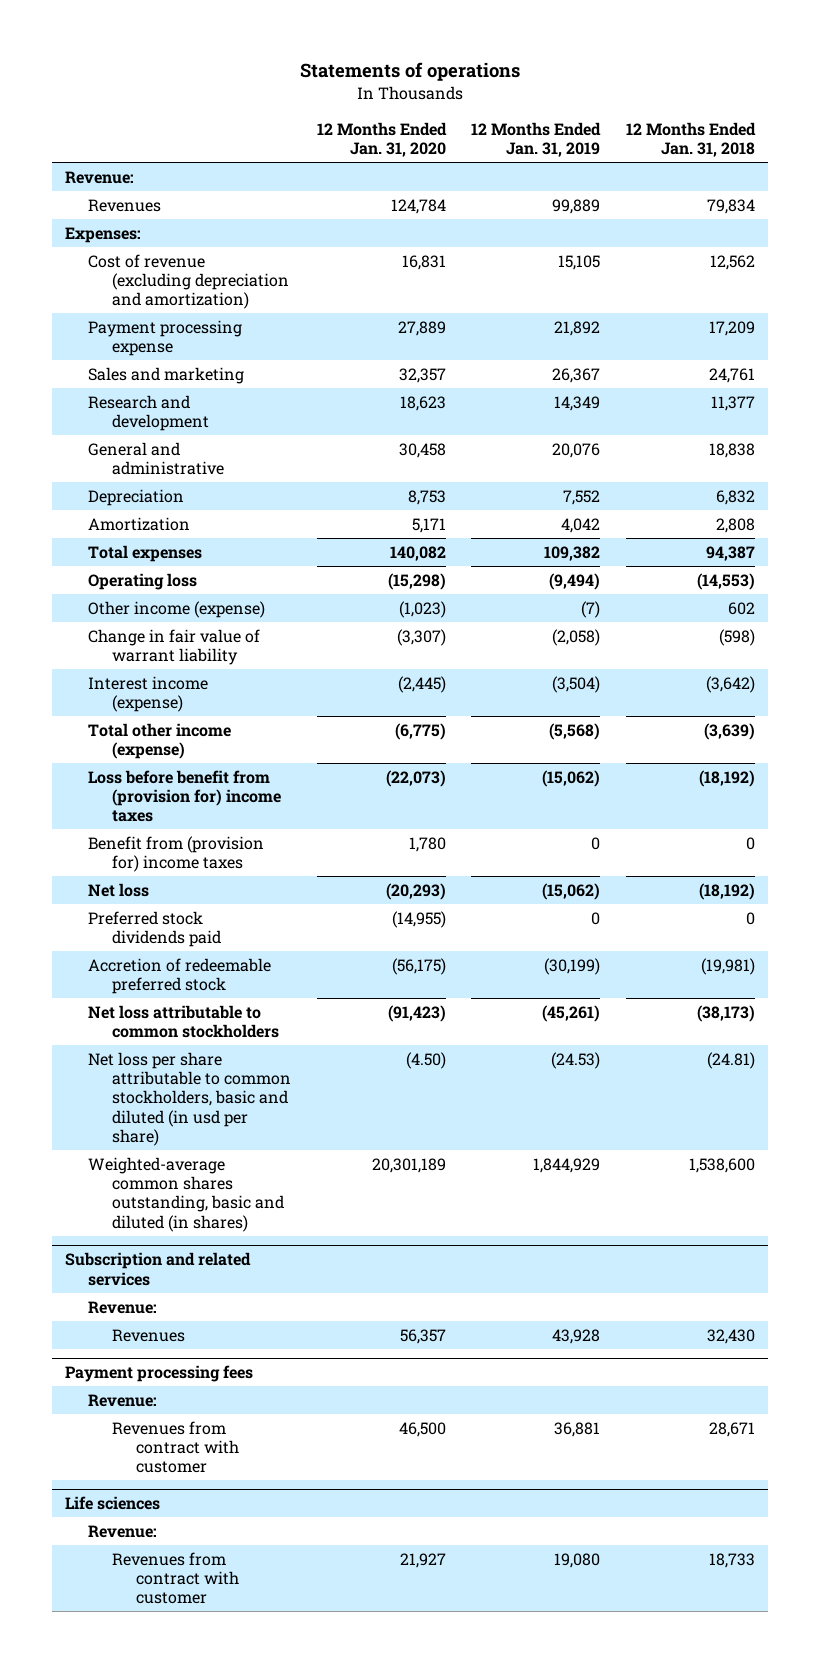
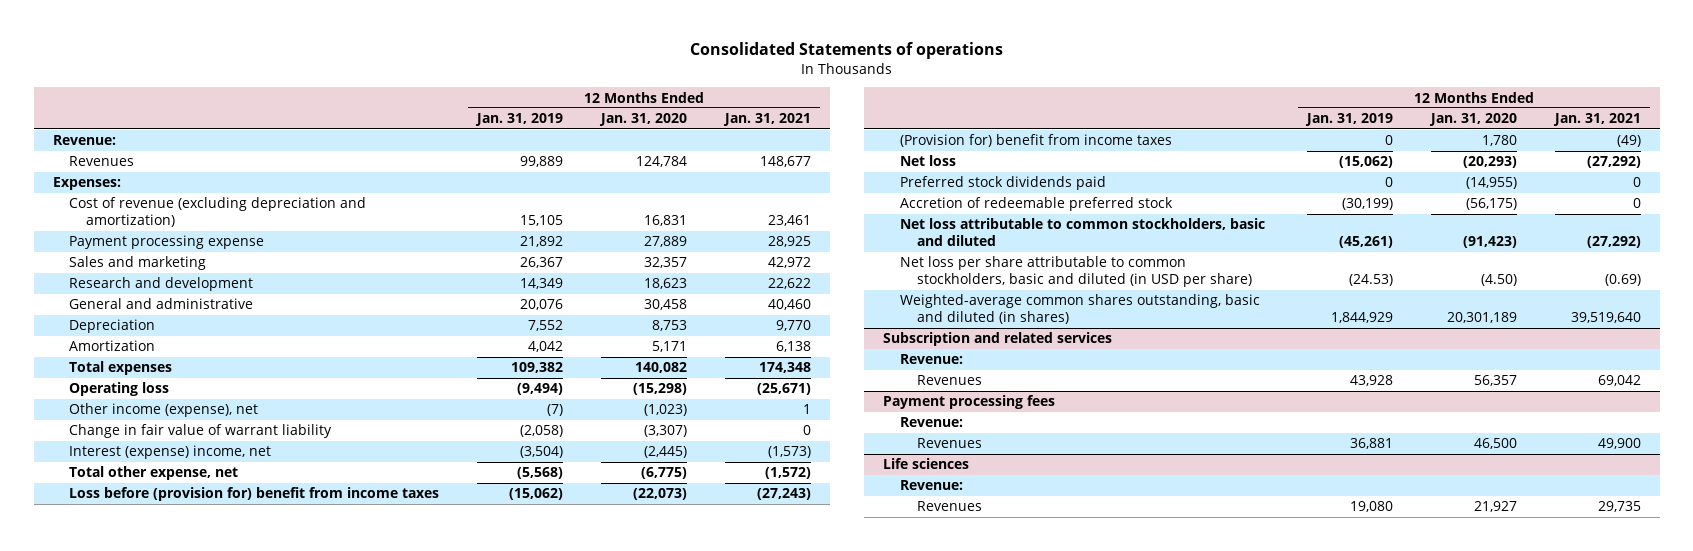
- Statements of operations
+ Consolidated Statements of operations
- | 12 Months Ended Jan. 31, 2020 | 12 Months Ended Jan. 31, 2019 | 12 Months Ended Jan. 31, 2018
+ | 12 Months Ended Jan. 31, 2019 | 12 Months Ended Jan. 31, 2020 | 12 Months Ended Jan. 31, 2021
- Other income (expense) | (1,023) | (7) | 602
+ Other income (expense), net | (7) | (1,023) | 1
- Interest income (expense) | (2,445) | (3,504) | (3,642)
- Total other income (expense) | (6,775) | (5,568) | (3,639)
- Loss before benefit from (provision for) income taxes | (22,073) | (15,062) | (18,192)
- Benefit from (provision for) income taxes | 1,780 | 0 | 0
+ Interest (expense) income, net | (3,504) | (2,445) | (1,573)
+ Total other expense, net | (5,568) | (6,775) | (1,572)
+ Loss before (provision for) benefit from income taxes | (15,062) | (22,073) | (27,243)
+ (Provision for) benefit from income taxes | 0 | 1,780 | (49)
- Net loss attributable to common stockholders | (91,423) | (45,261) | (38,173)
- Net loss per share attributable to common stockholders, basic and diluted (in usd per share) | (4.50) | (24.53) | (24.81)
+ Net loss attributable to common stockholders, basic and diluted | (45,261) | (91,423) | (27,292)
+ Net loss per share attributable to common stockholders, basic and diluted (in USD per share) | (24.53) | (4.50) | (0.69)
@ Payment processing fees
- Revenues from contract with customer | 46,500 | 36,881 | 28,671
+ Revenues | 36,881 | 46,500 | 49,900
@ Life sciences
- Revenues from contract with customer | 21,927 | 19,080 | 18,733
+ Revenues | 19,080 | 21,927 | 29,735

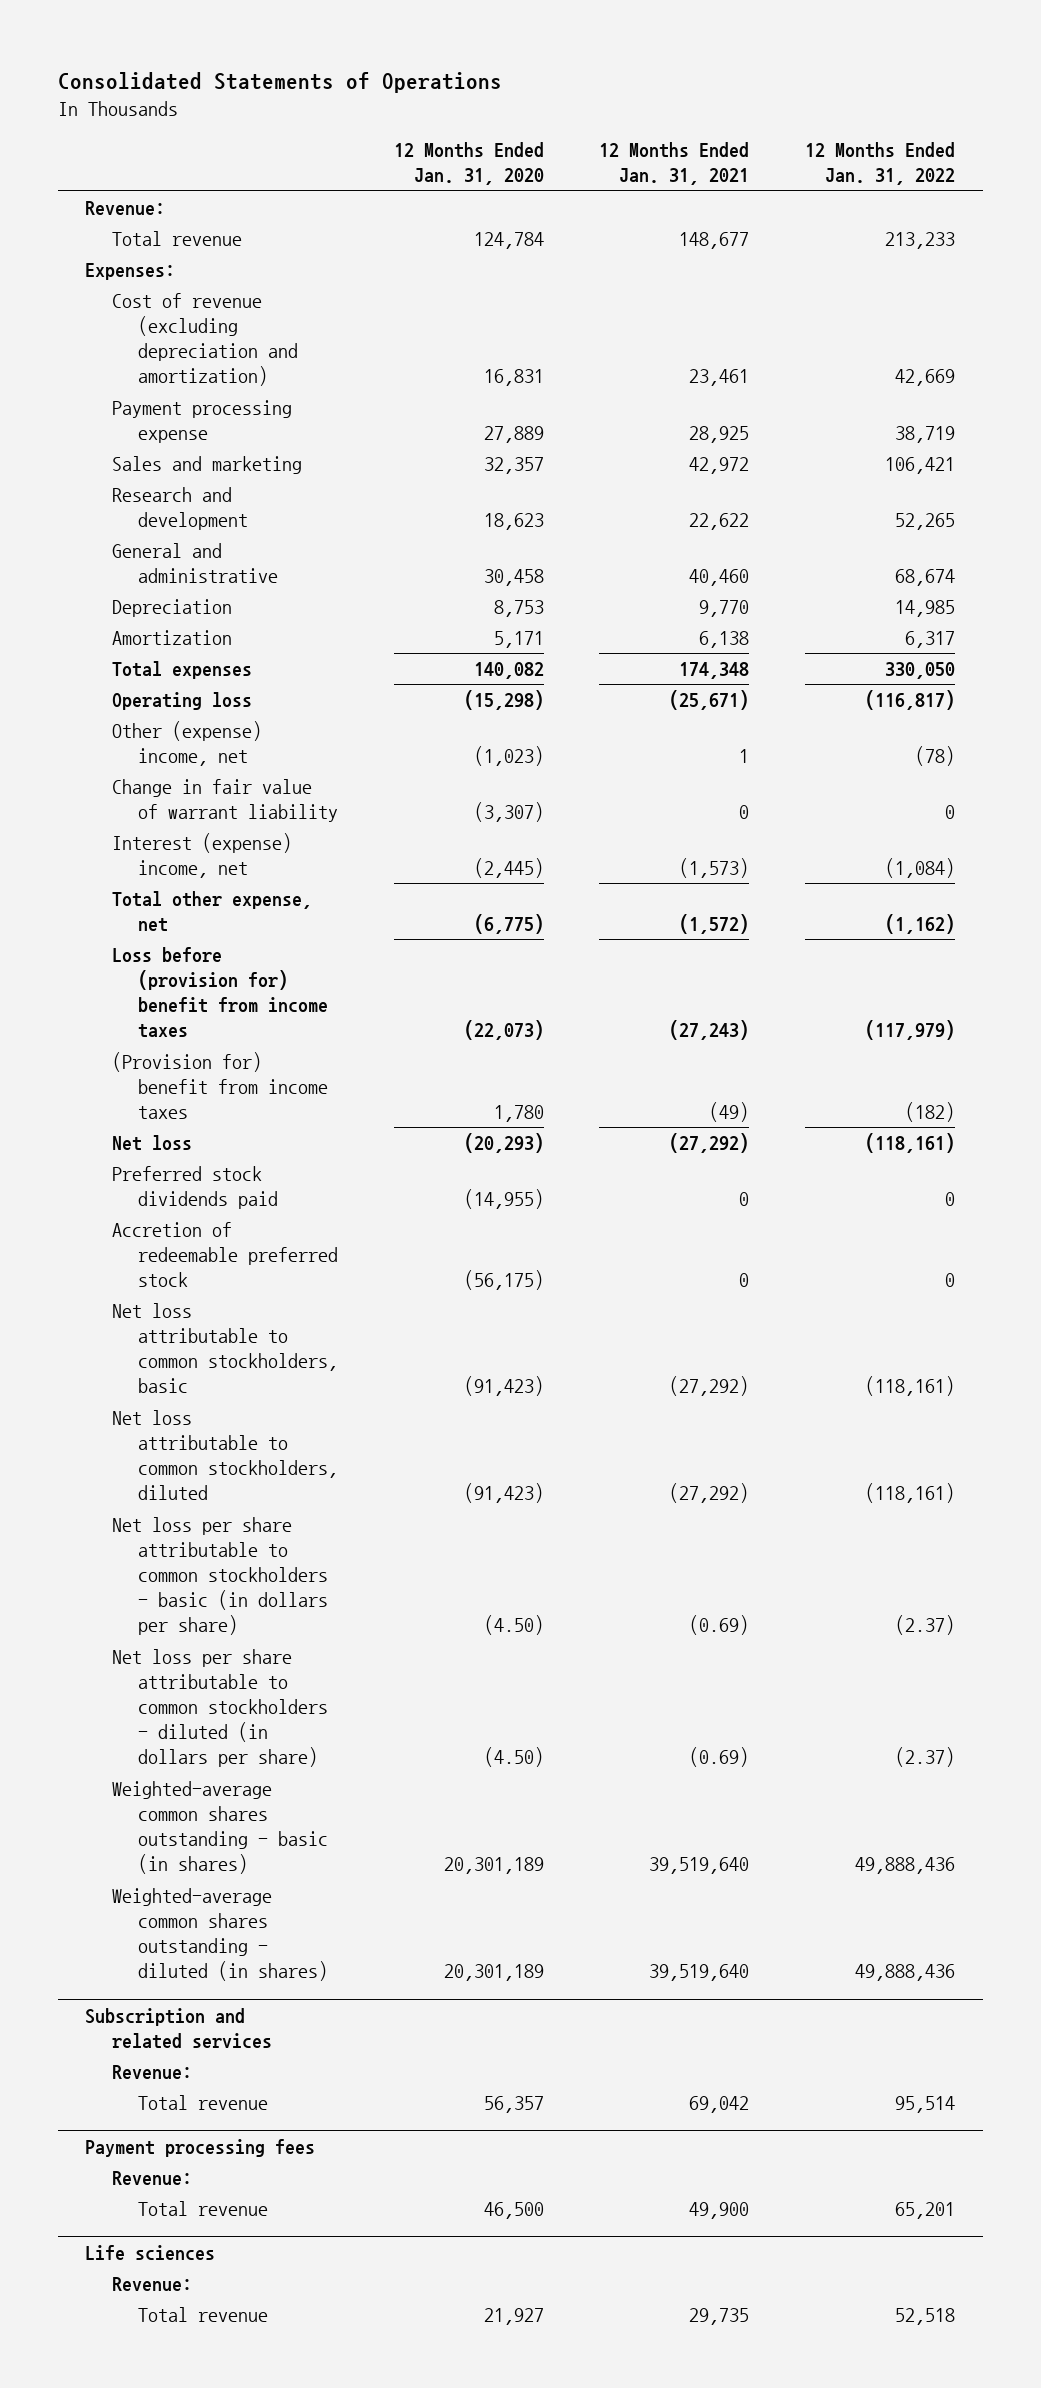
- Consolidated Statements of operations
+ Consolidated Statements of Operations
- | 12 Months Ended Jan. 31, 2019 | 12 Months Ended Jan. 31, 2020 | 12 Months Ended Jan. 31, 2021
+ | 12 Months Ended Jan. 31, 2020 | 12 Months Ended Jan. 31, 2021 | 12 Months Ended Jan. 31, 2022
- Revenues | 99,889 | 124,784 | 148,677
+ Total revenue | 124,784 | 148,677 | 213,233
- Other income (expense), net | (7) | (1,023) | 1
+ Other (expense) income, net | (1,023) | 1 | (78)
- Net loss attributable to common stockholders, basic and diluted | (45,261) | (91,423) | (27,292)
- Net loss per share attributable to common stockholders, basic and diluted (in USD per share) | (24.53) | (4.50) | (0.69)
- Weighted-average common shares outstanding, basic and diluted (in shares) | 1,844,929 | 20,301,189 | 39,519,640
+ Net loss attributable to common stockholders, basic | (91,423) | (27,292) | (118,161)
+ Net loss attributable to common stockholders, diluted | (91,423) | (27,292) | (118,161)
+ Net loss per share attributable to common stockholders - basic (in dollars per share) | (4.50) | (0.69) | (2.37)
+ Net loss per share attributable to common stockholders - diluted (in dollars per share) | (4.50) | (0.69) | (2.37)
+ Weighted-average common shares outstanding - basic (in shares) | 20,301,189 | 39,519,640 | 49,888,436
+ Weighted-average common shares outstanding - diluted (in shares) | 20,301,189 | 39,519,640 | 49,888,436
@ Subscription and related services
- Revenues | 43,928 | 56,357 | 69,042
+ Total revenue | 56,357 | 69,042 | 95,514
@ Payment processing fees
- Revenues | 36,881 | 46,500 | 49,900
+ Total revenue | 46,500 | 49,900 | 65,201
@ Life sciences
- Revenues | 19,080 | 21,927 | 29,735
+ Total revenue | 21,927 | 29,735 | 52,518

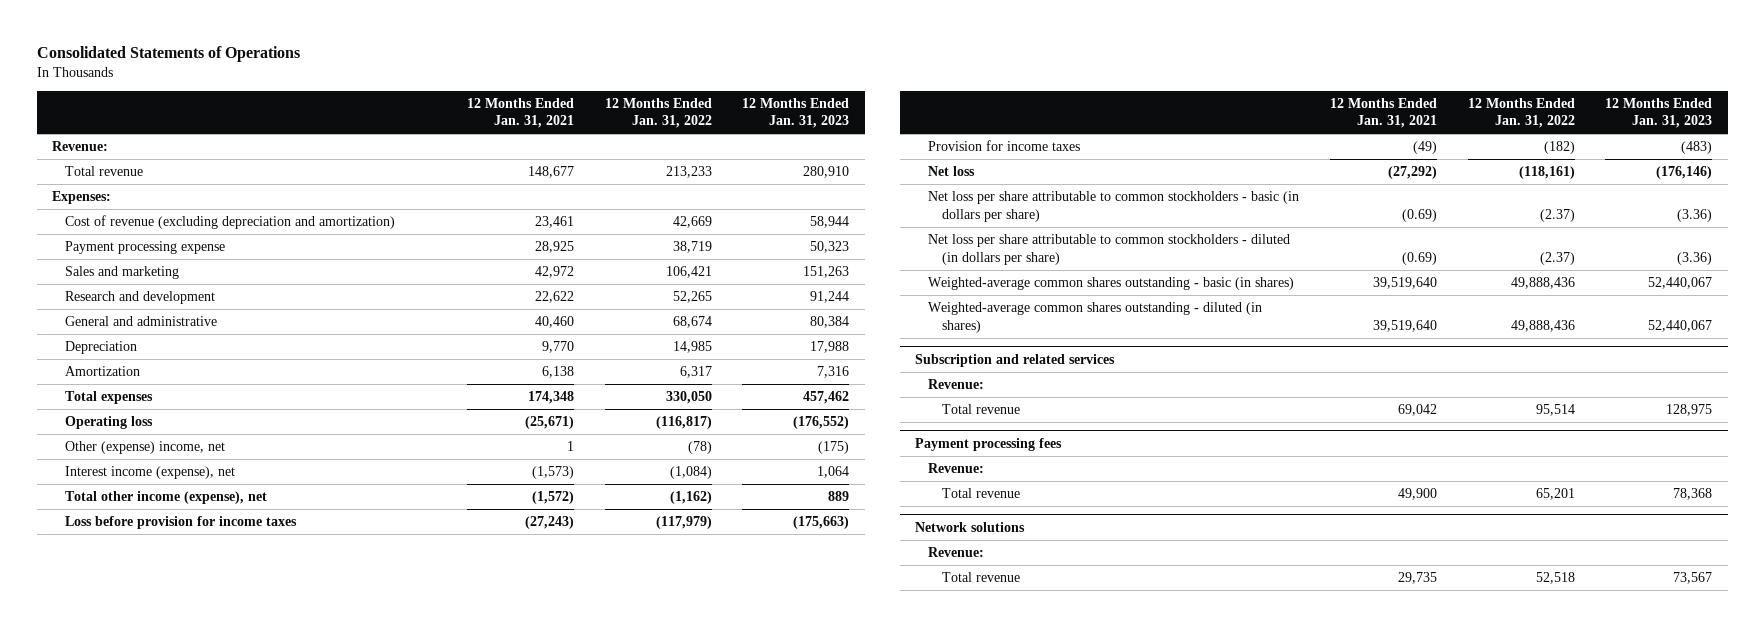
- | 12 Months Ended Jan. 31, 2020 | 12 Months Ended Jan. 31, 2021 | 12 Months Ended Jan. 31, 2022
+ | 12 Months Ended Jan. 31, 2021 | 12 Months Ended Jan. 31, 2022 | 12 Months Ended Jan. 31, 2023
- Change in fair value of warrant liability | (3,307) | 0 | 0
- Interest (expense) income, net | (2,445) | (1,573) | (1,084)
- Total other expense, net | (6,775) | (1,572) | (1,162)
- Loss before (provision for) benefit from income taxes | (22,073) | (27,243) | (117,979)
- (Provision for) benefit from income taxes | 1,780 | (49) | (182)
+ Interest income (expense), net | (1,573) | (1,084) | 1,064
+ Total other income (expense), net | (1,572) | (1,162) | 889
+ Loss before provision for income taxes | (27,243) | (117,979) | (175,663)
+ Provision for income taxes | (49) | (182) | (483)
- Preferred stock dividends paid | (14,955) | 0 | 0
- Accretion of redeemable preferred stock | (56,175) | 0 | 0
- Net loss attributable to common stockholders, basic | (91,423) | (27,292) | (118,161)
- Net loss attributable to common stockholders, diluted | (91,423) | (27,292) | (118,161)
- Life sciences
+ Network solutions

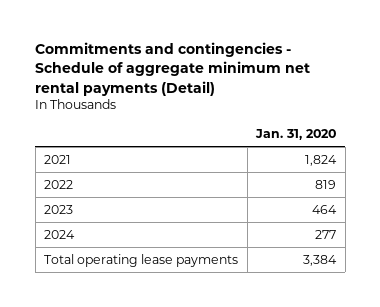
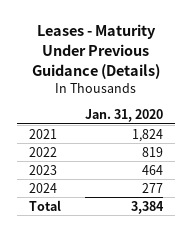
- Commitments and contingencies - Schedule of aggregate minimum net rental payments (Detail)
+ Leases - Maturity Under Previous Guidance (Details)
- Total operating lease payments | 3,384
+ Total | 3,384

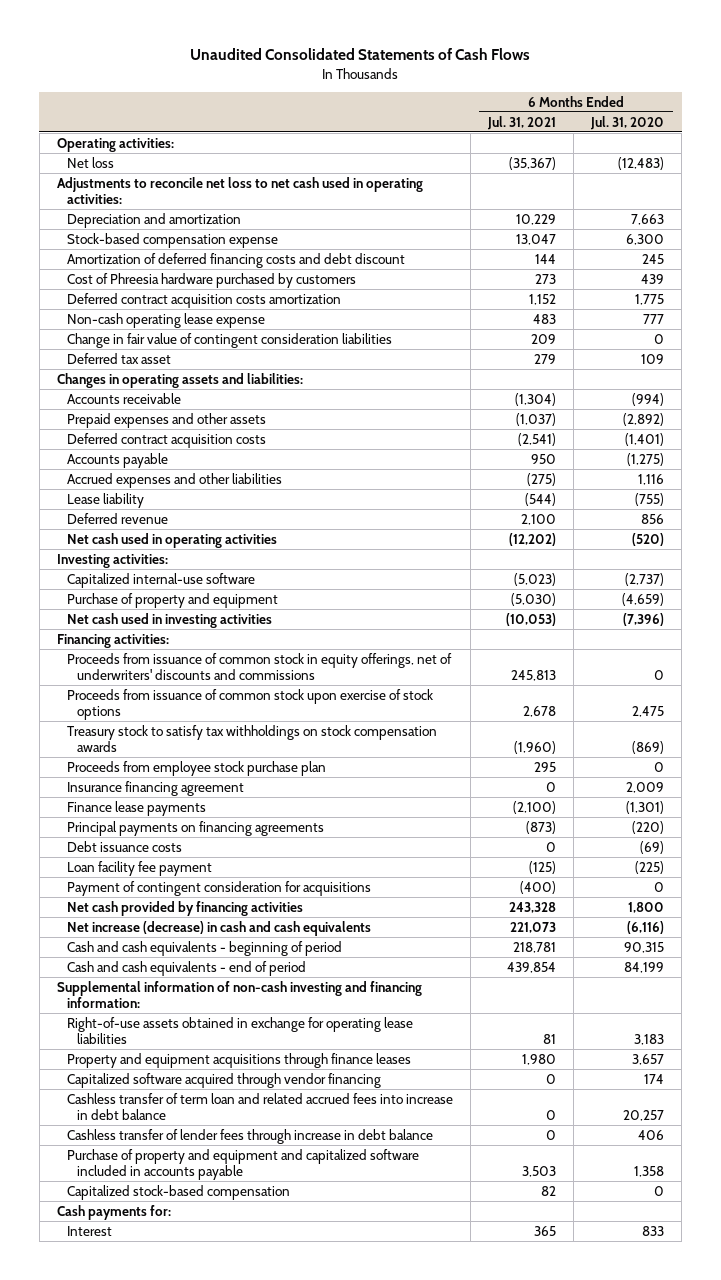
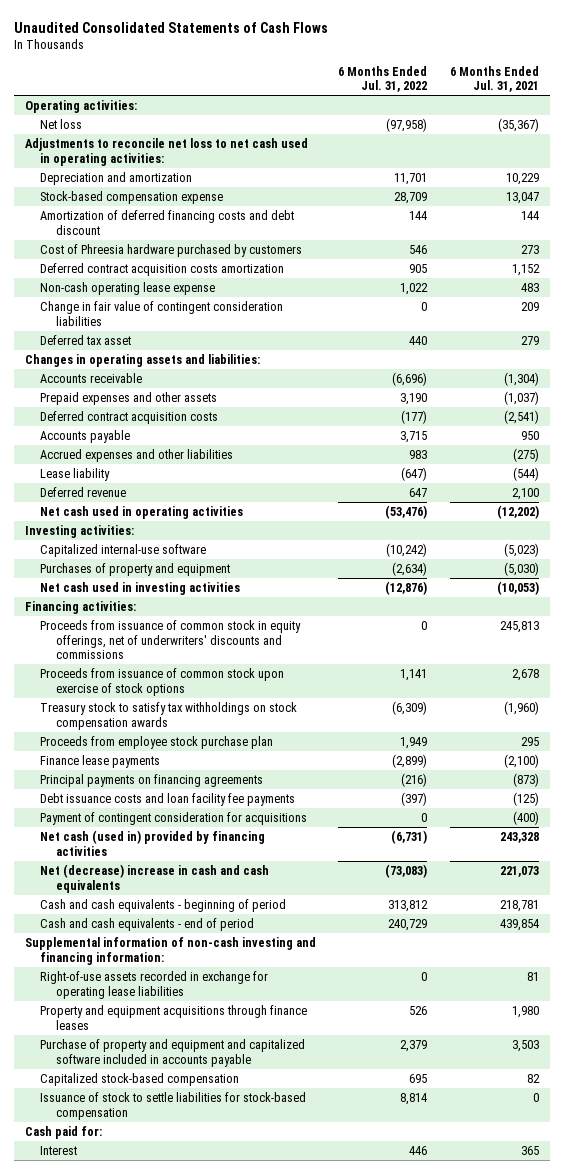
- | 6 Months Ended Jul. 31, 2021 | 6 Months Ended Jul. 31, 2020
+ | 6 Months Ended Jul. 31, 2022 | 6 Months Ended Jul. 31, 2021
- Purchase of property and equipment | (5,030) | (4,659)
+ Purchases of property and equipment | (2,634) | (5,030)
- Insurance financing agreement | 0 | 2,009
- Debt issuance costs | 0 | (69)
- Loan facility fee payment | (125) | (225)
+ Debt issuance costs and loan facility fee payments | (397) | (125)
- Net cash provided by financing activities | 243,328 | 1,800
- Net increase (decrease) in cash and cash equivalents | 221,073 | (6,116)
+ Net cash (used in) provided by financing activities | (6,731) | 243,328
+ Net (decrease) increase in cash and cash equivalents | (73,083) | 221,073
- Right-of-use assets obtained in exchange for operating lease liabilities | 81 | 3,183
+ Right-of-use assets recorded in exchange for operating lease liabilities | 0 | 81
- Capitalized software acquired through vendor financing | 0 | 174
- Cashless transfer of term loan and related accrued fees into increase in debt balance | 0 | 20,257
- Cashless transfer of lender fees through increase in debt balance | 0 | 406
- Cash payments for:
+ Issuance of stock to settle liabilities for stock-based compensation | 8,814 | 0
+ Cash paid for:

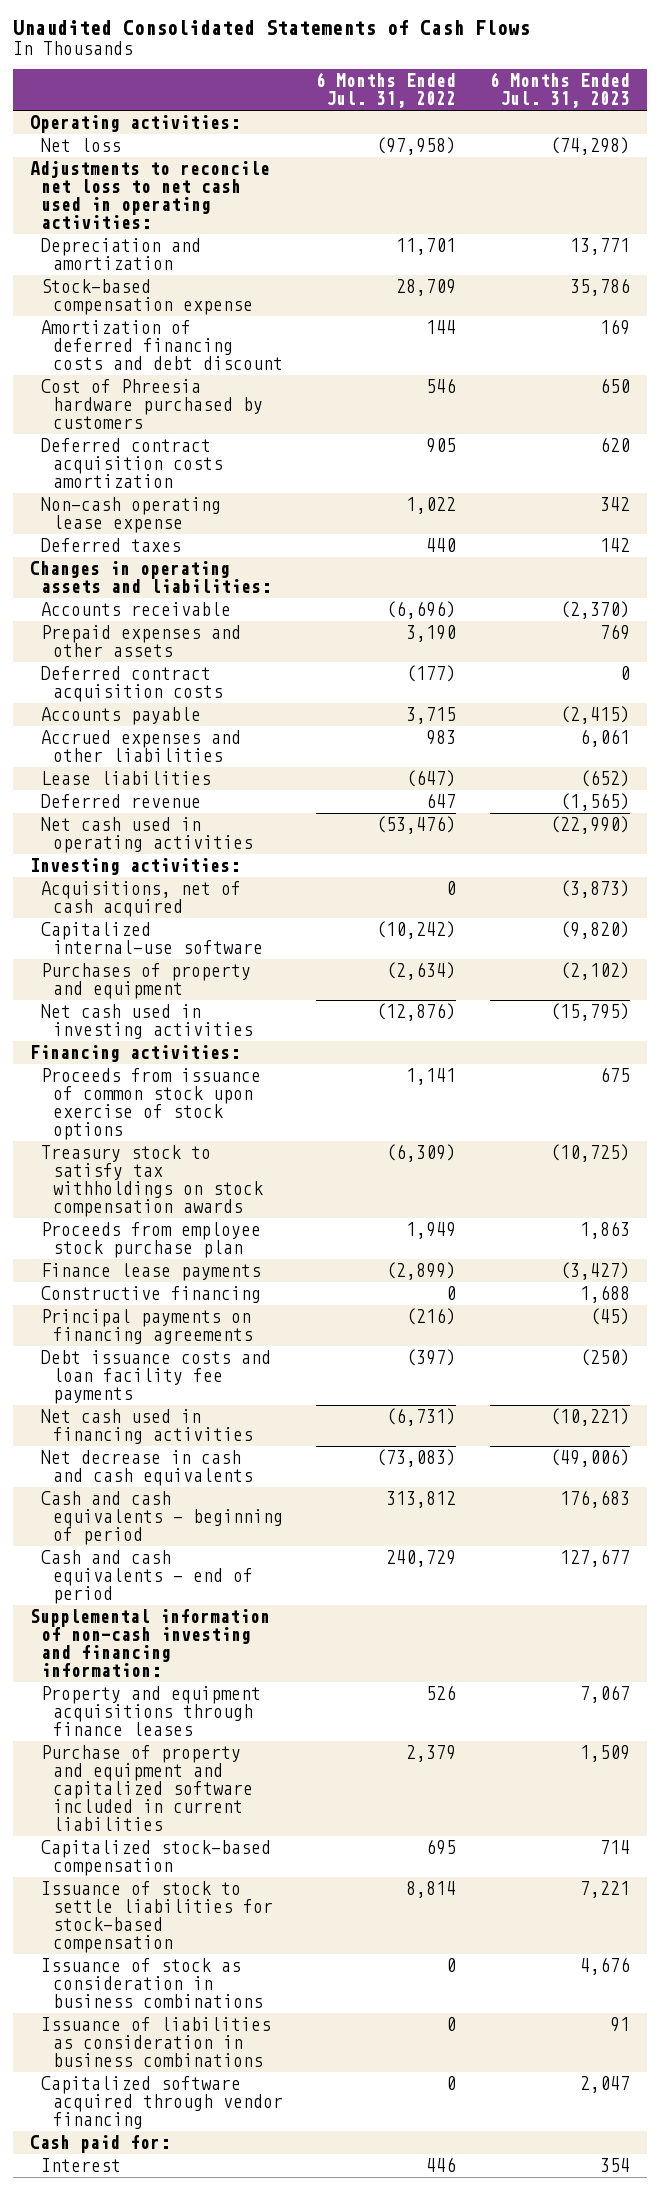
- | 6 Months Ended Jul. 31, 2022 | 6 Months Ended Jul. 31, 2021
+ | 6 Months Ended Jul. 31, 2022 | 6 Months Ended Jul. 31, 2023
- Change in fair value of contingent consideration liabilities | 0 | 209
- Deferred tax asset | 440 | 279
+ Deferred taxes | 440 | 142
- Lease liability | (647) | (544)
+ Lease liabilities | (647) | (652)
+ Acquisitions, net of cash acquired | 0 | (3,873)
- Proceeds from issuance of common stock in equity offerings, net of underwriters' discounts and commissions | 0 | 245,813
+ Constructive financing | 0 | 1,688
- Payment of contingent consideration for acquisitions | 0 | (400)
- Net cash (used in) provided by financing activities | (6,731) | 243,328
- Net (decrease) increase in cash and cash equivalents | (73,083) | 221,073
+ Net cash used in financing activities | (6,731) | (10,221)
+ Net decrease in cash and cash equivalents | (73,083) | (49,006)
- Right-of-use assets recorded in exchange for operating lease liabilities | 0 | 81
- Purchase of property and equipment and capitalized software included in accounts payable | 2,379 | 3,503
+ Purchase of property and equipment and capitalized software included in current liabilities | 2,379 | 1,509
+ Issuance of stock as consideration in business combinations | 0 | 4,676
+ Issuance of liabilities as consideration in business combinations | 0 | 91
+ Capitalized software acquired through vendor financing | 0 | 2,047

